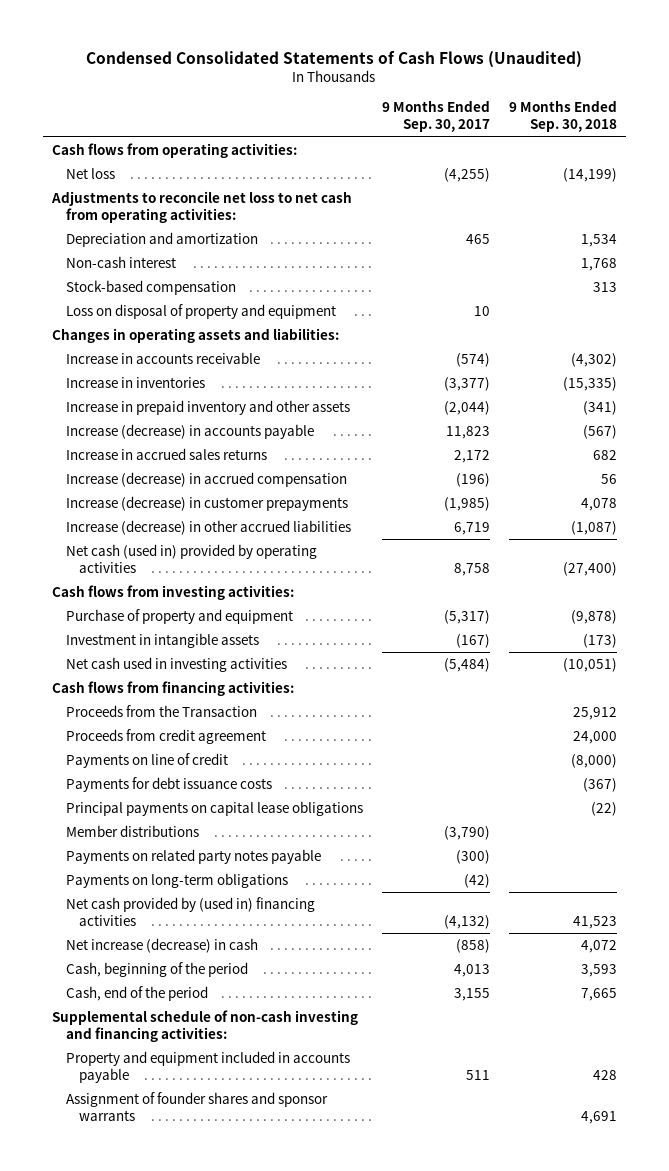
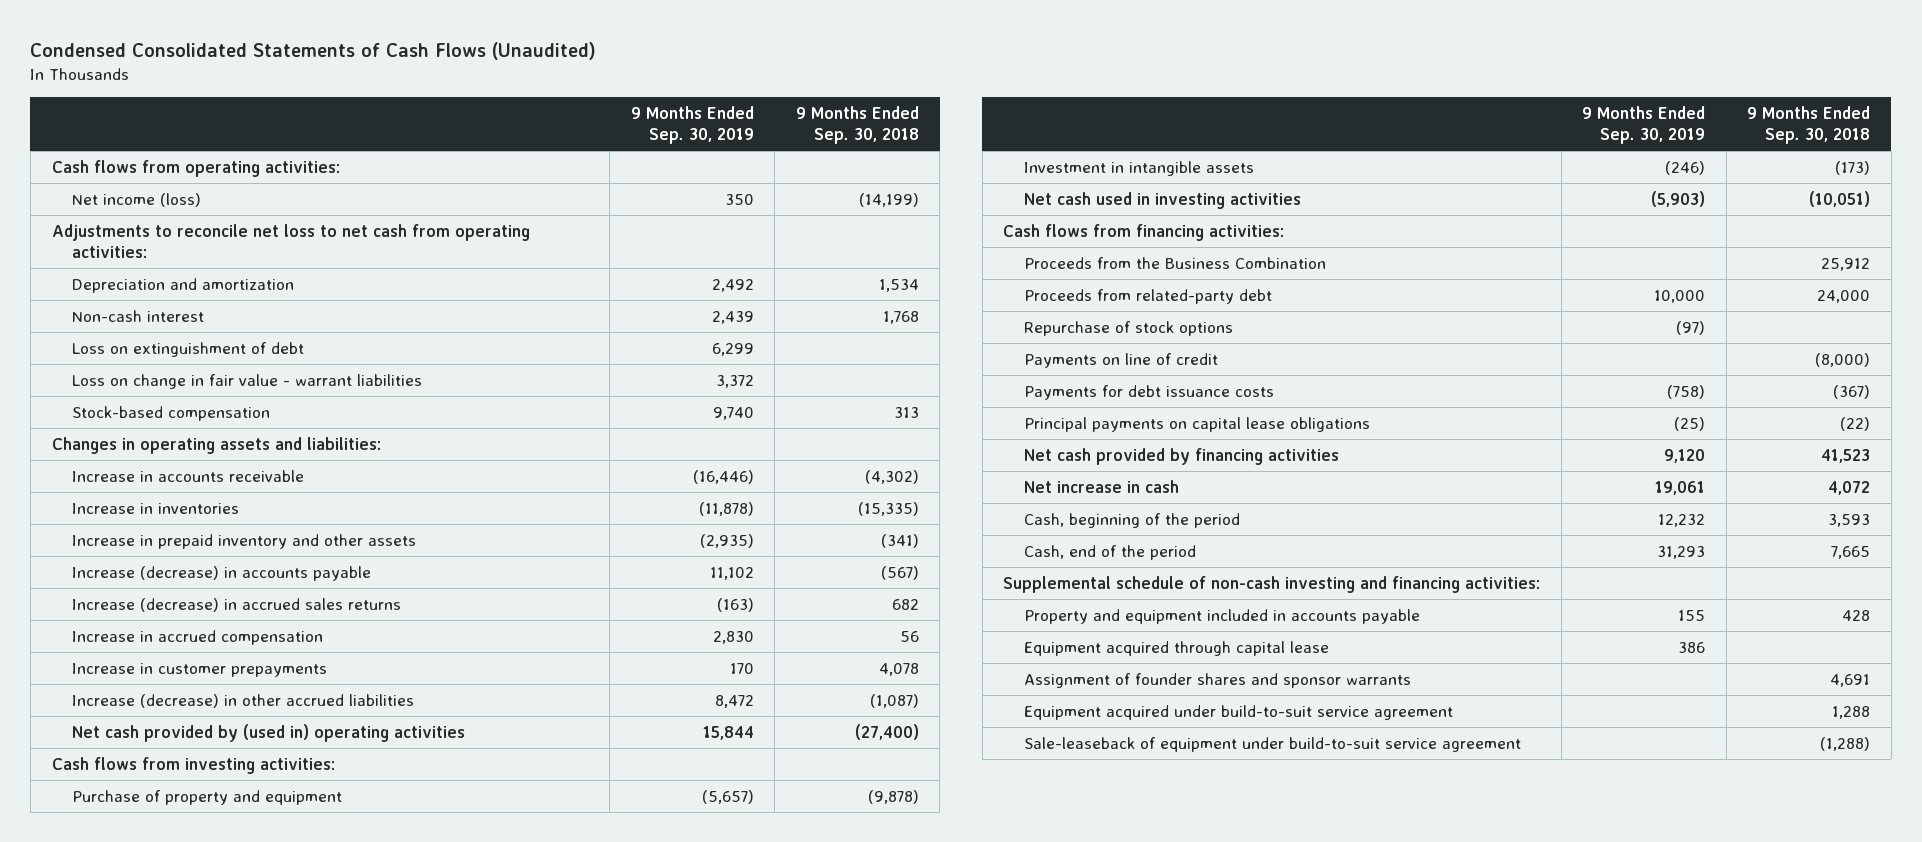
- | 9 Months Ended Sep. 30, 2017 | 9 Months Ended Sep. 30, 2018
+ | 9 Months Ended Sep. 30, 2019 | 9 Months Ended Sep. 30, 2018
- Net loss | (4,255) | (14,199)
+ Net income (loss) | 350 | (14,199)
+ Loss on extinguishment of debt | 6,299 |
+ Loss on change in fair value - warrant liabilities | 3,372 |
- Loss on disposal of property and equipment | 10 |
- Increase in accrued sales returns | 2,172 | 682
- Increase (decrease) in accrued compensation | (196) | 56
- Increase (decrease) in customer prepayments | (1,985) | 4,078
+ Increase (decrease) in accrued sales returns | (163) | 682
+ Increase in accrued compensation | 2,830 | 56
+ Increase in customer prepayments | 170 | 4,078
- Net cash (used in) provided by operating activities | 8,758 | (27,400)
+ Net cash provided by (used in) operating activities | 15,844 | (27,400)
- Proceeds from the Transaction | | 25,912
- Proceeds from credit agreement | | 24,000
+ Proceeds from the Business Combination | | 25,912
+ Proceeds from related-party debt | 10,000 | 24,000
+ Repurchase of stock options | (97) |
- Member distributions | (3,790) |
- Payments on related party notes payable | (300) |
- Payments on long-term obligations | (42) |
- Net cash provided by (used in) financing activities | (4,132) | 41,523
- Net increase (decrease) in cash | (858) | 4,072
+ Net cash provided by financing activities | 9,120 | 41,523
+ Net increase in cash | 19,061 | 4,072
+ Equipment acquired through capital lease | 386 |
+ Equipment acquired under build-to-suit service agreement | | 1,288
+ Sale-leaseback of equipment under build-to-suit service agreement | | (1,288)

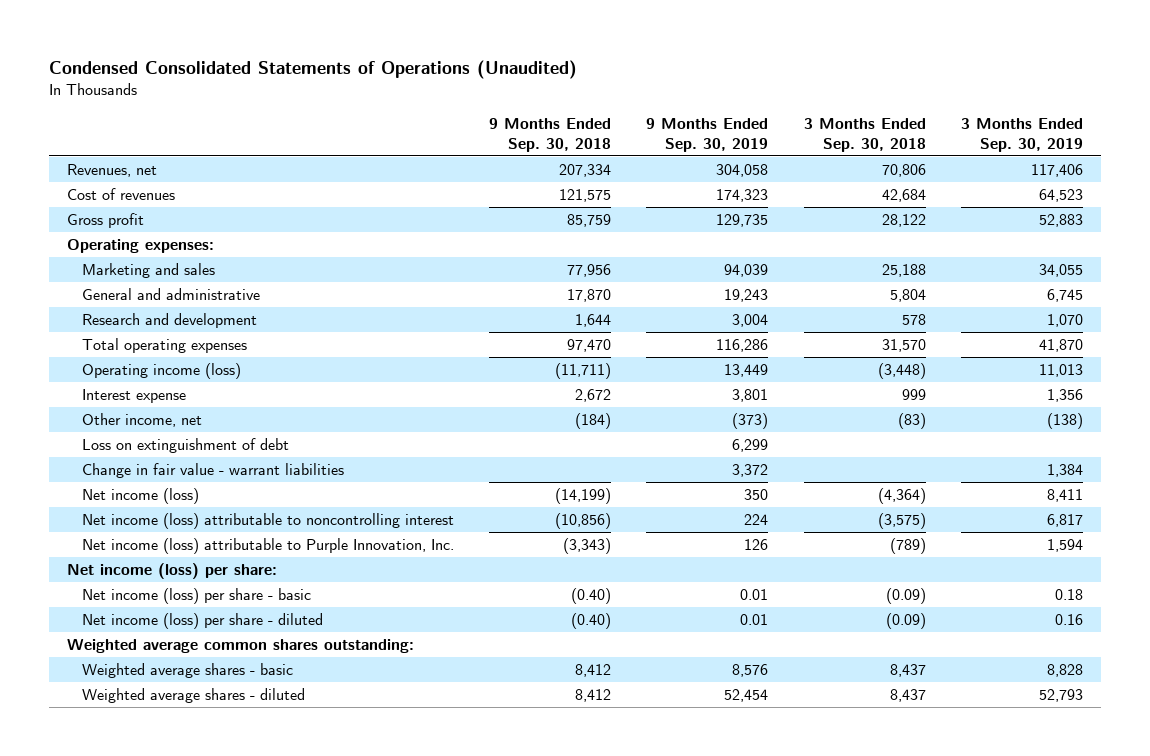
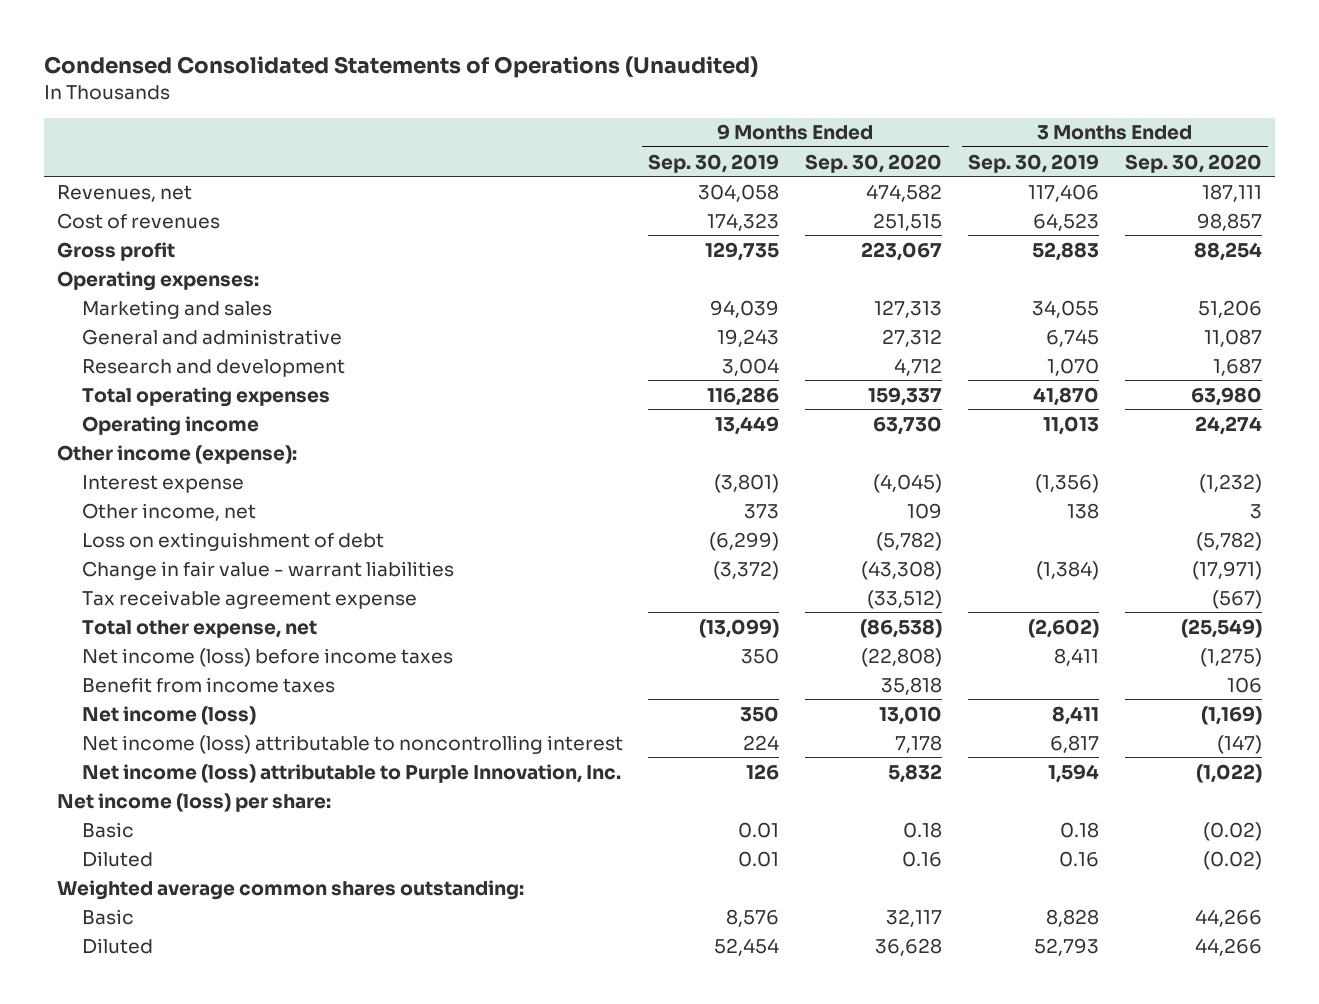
- | 9 Months Ended Sep. 30, 2018 | 9 Months Ended Sep. 30, 2019 | 3 Months Ended Sep. 30, 2018 | 3 Months Ended Sep. 30, 2019
+ | 9 Months Ended Sep. 30, 2019 | 9 Months Ended Sep. 30, 2020 | 3 Months Ended Sep. 30, 2019 | 3 Months Ended Sep. 30, 2020
- Operating income (loss) | (11,711) | 13,449 | (3,448) | 11,013
- Interest expense | 2,672 | 3,801 | 999 | 1,356
- Other income, net | (184) | (373) | (83) | (138)
- Loss on extinguishment of debt | | 6,299 | |
- Change in fair value - warrant liabilities | | 3,372 | | 1,384
+ Operating income | 13,449 | 63,730 | 11,013 | 24,274
+ Other income (expense):
+ Interest expense | (3,801) | (4,045) | (1,356) | (1,232)
+ Other income, net | 373 | 109 | 138 | 3
+ Loss on extinguishment of debt | (6,299) | (5,782) | | (5,782)
+ Change in fair value - warrant liabilities | (3,372) | (43,308) | (1,384) | (17,971)
+ Tax receivable agreement expense | | (33,512) | | (567)
+ Total other expense, net | (13,099) | (86,538) | (2,602) | (25,549)
+ Net income (loss) before income taxes | 350 | (22,808) | 8,411 | (1,275)
+ Benefit from income taxes | | 35,818 | | 106
- Net income (loss) per share - basic | (0.40) | 0.01 | (0.09) | 0.18
- Net income (loss) per share - diluted | (0.40) | 0.01 | (0.09) | 0.16
+ Basic | 0.01 | 0.18 | 0.18 | (0.02)
+ Diluted | 0.01 | 0.16 | 0.16 | (0.02)
- Weighted average shares - basic | 8,412 | 8,576 | 8,437 | 8,828
- Weighted average shares - diluted | 8,412 | 52,454 | 8,437 | 52,793
+ Basic | 8,576 | 32,117 | 8,828 | 44,266
+ Diluted | 52,454 | 36,628 | 52,793 | 44,266

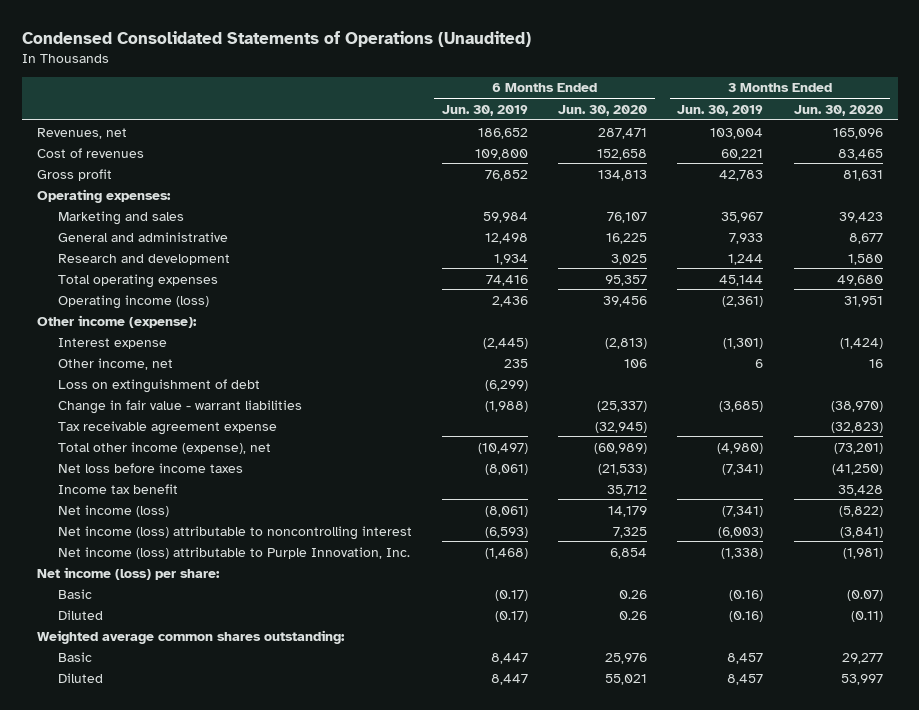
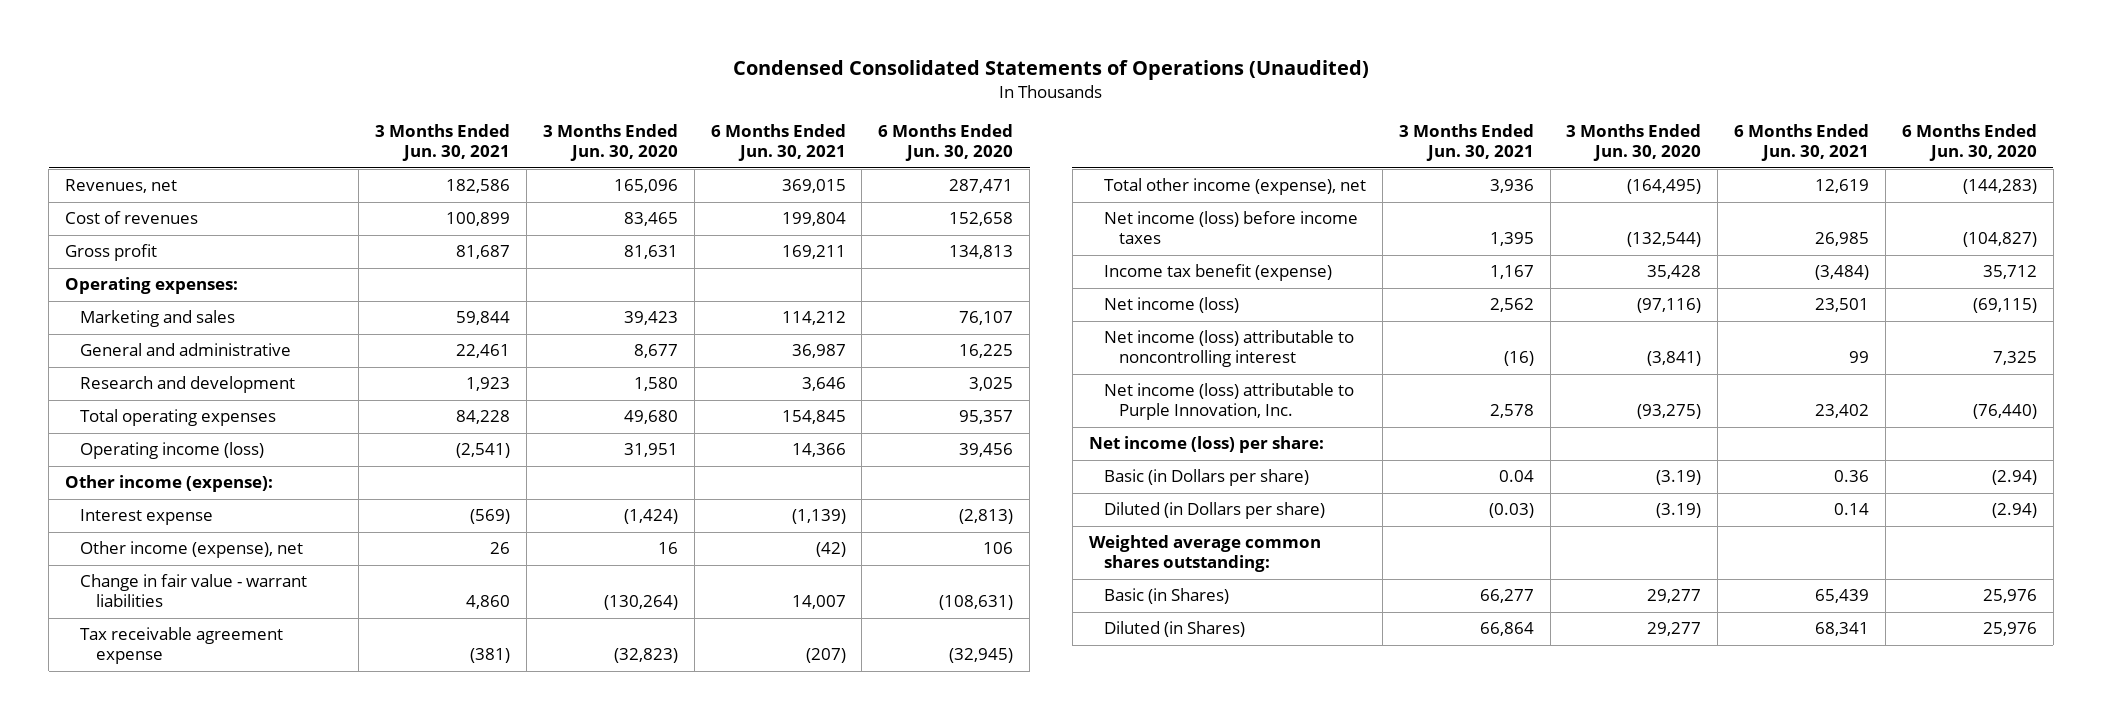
- | 6 Months Ended Jun. 30, 2019 | 6 Months Ended Jun. 30, 2020 | 3 Months Ended Jun. 30, 2019 | 3 Months Ended Jun. 30, 2020
+ | 3 Months Ended Jun. 30, 2021 | 3 Months Ended Jun. 30, 2020 | 6 Months Ended Jun. 30, 2021 | 6 Months Ended Jun. 30, 2020
- Other income, net | 235 | 106 | 6 | 16
- Loss on extinguishment of debt | (6,299) | | |
- Change in fair value - warrant liabilities | (1,988) | (25,337) | (3,685) | (38,970)
+ Other income (expense), net | 26 | 16 | (42) | 106
+ Change in fair value - warrant liabilities | 4,860 | (130,264) | 14,007 | (108,631)
- Total other income (expense), net | (10,497) | (60,989) | (4,980) | (73,201)
- Net loss before income taxes | (8,061) | (21,533) | (7,341) | (41,250)
- Income tax benefit | | 35,712 | | 35,428
- Net income (loss) | (8,061) | 14,179 | (7,341) | (5,822)
+ Total other income (expense), net | 3,936 | (164,495) | 12,619 | (144,283)
+ Net income (loss) before income taxes | 1,395 | (132,544) | 26,985 | (104,827)
+ Income tax benefit (expense) | 1,167 | 35,428 | (3,484) | 35,712
+ Net income (loss) | 2,562 | (97,116) | 23,501 | (69,115)
- Net income (loss) attributable to Purple Innovation, Inc. | (1,468) | 6,854 | (1,338) | (1,981)
+ Net income (loss) attributable to Purple Innovation, Inc. | 2,578 | (93,275) | 23,402 | (76,440)
- Basic | (0.17) | 0.26 | (0.16) | (0.07)
- Diluted | (0.17) | 0.26 | (0.16) | (0.11)
+ Basic (in Dollars per share) | 0.04 | (3.19) | 0.36 | (2.94)
+ Diluted (in Dollars per share) | (0.03) | (3.19) | 0.14 | (2.94)
- Basic | 8,447 | 25,976 | 8,457 | 29,277
- Diluted | 8,447 | 55,021 | 8,457 | 53,997
+ Basic (in Shares) | 66,277 | 29,277 | 65,439 | 25,976
+ Diluted (in Shares) | 66,864 | 29,277 | 68,341 | 25,976

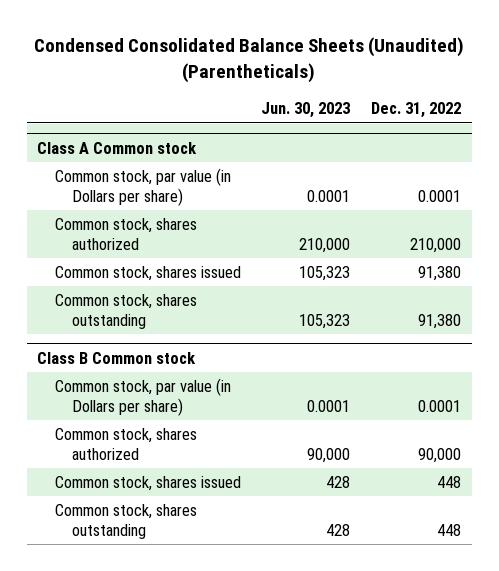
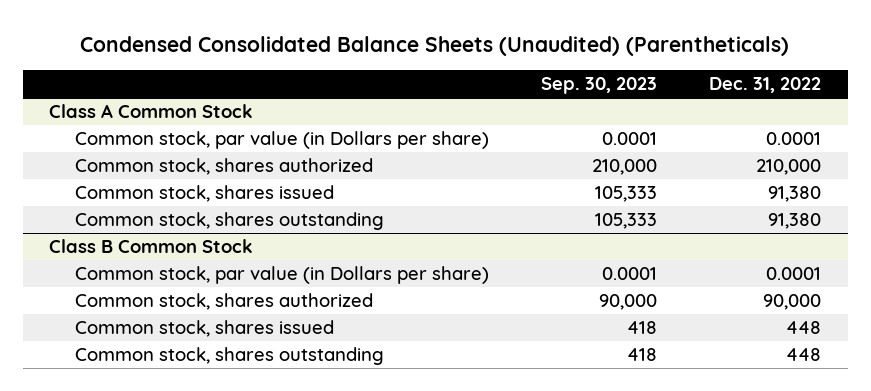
- | Jun. 30, 2023 | Dec. 31, 2022
+ | Sep. 30, 2023 | Dec. 31, 2022
- Class A Common stock
+ Class A Common Stock
- Class B Common stock
+ Class B Common Stock

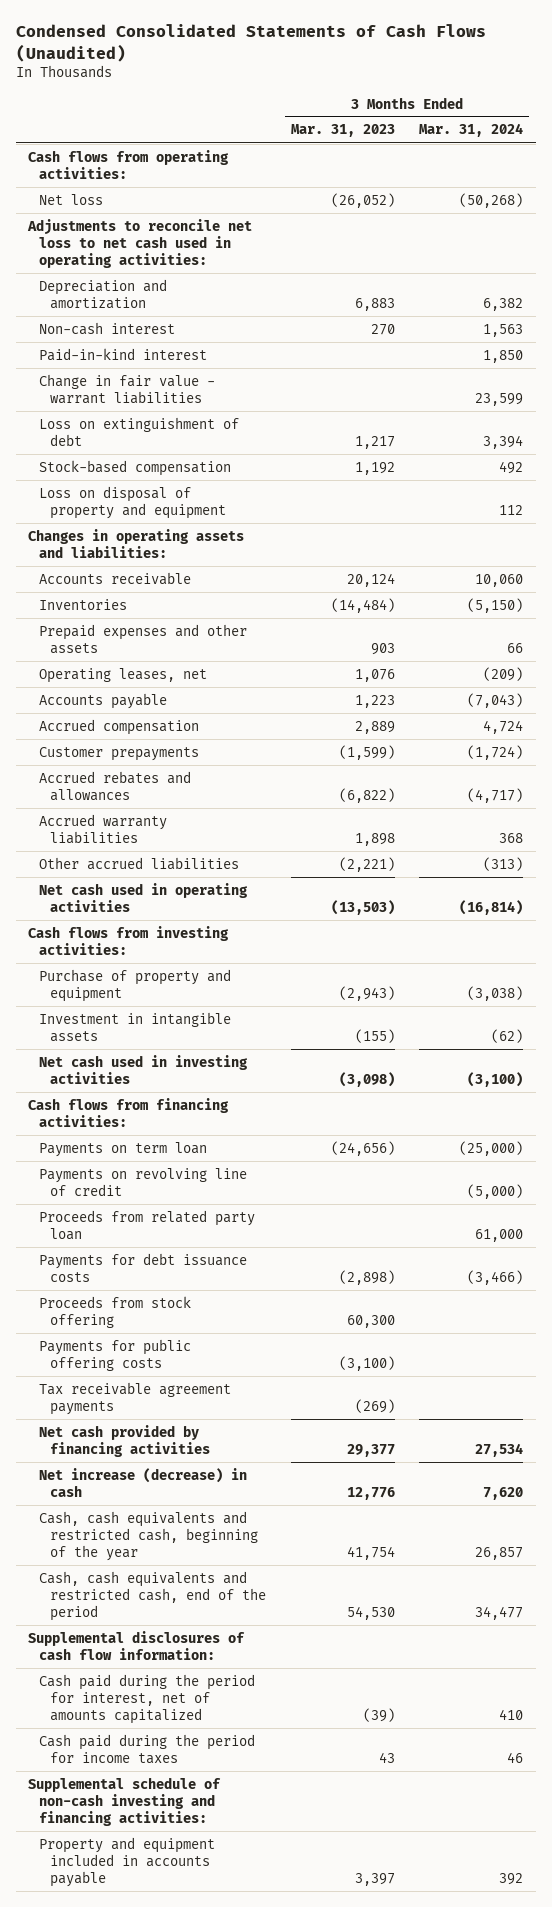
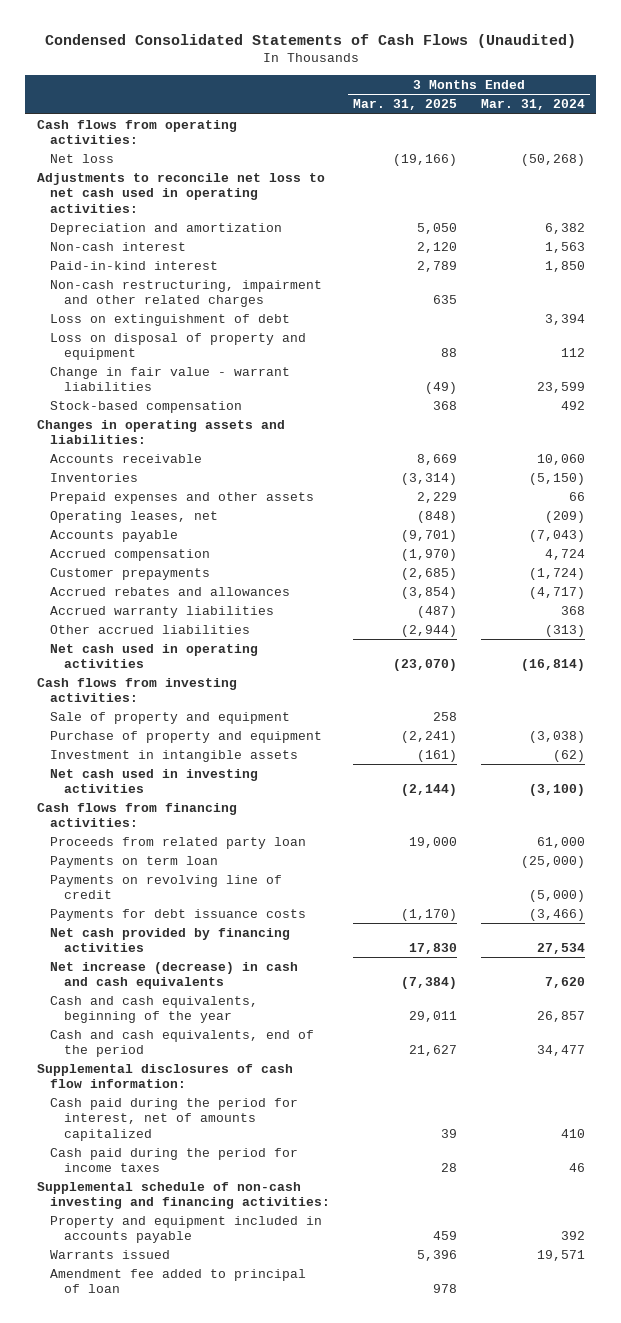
- | 3 Months Ended Mar. 31, 2023 | 3 Months Ended Mar. 31, 2024
+ | 3 Months Ended Mar. 31, 2025 | 3 Months Ended Mar. 31, 2024
+ Non-cash restructuring, impairment and other related charges | 635 |
moved down: Change in fair value - warrant liabilities | (49) | 23,599
moved down: Stock-based compensation | 368 | 492
+ Sale of property and equipment | 258 |
moved up: Proceeds from related party loan | 19,000 | 61,000
- Proceeds from stock offering | 60,300 |
- Payments for public offering costs | (3,100) |
- Tax receivable agreement payments | (269) |
- Net increase (decrease) in cash | 12,776 | 7,620
- Cash, cash equivalents and restricted cash, beginning of the year | 41,754 | 26,857
- Cash, cash equivalents and restricted cash, end of the period | 54,530 | 34,477
+ Net increase (decrease) in cash and cash equivalents | (7,384) | 7,620
+ Cash and cash equivalents, beginning of the year | 29,011 | 26,857
+ Cash and cash equivalents, end of the period | 21,627 | 34,477
+ Warrants issued | 5,396 | 19,571
+ Amendment fee added to principal of loan | 978 |

